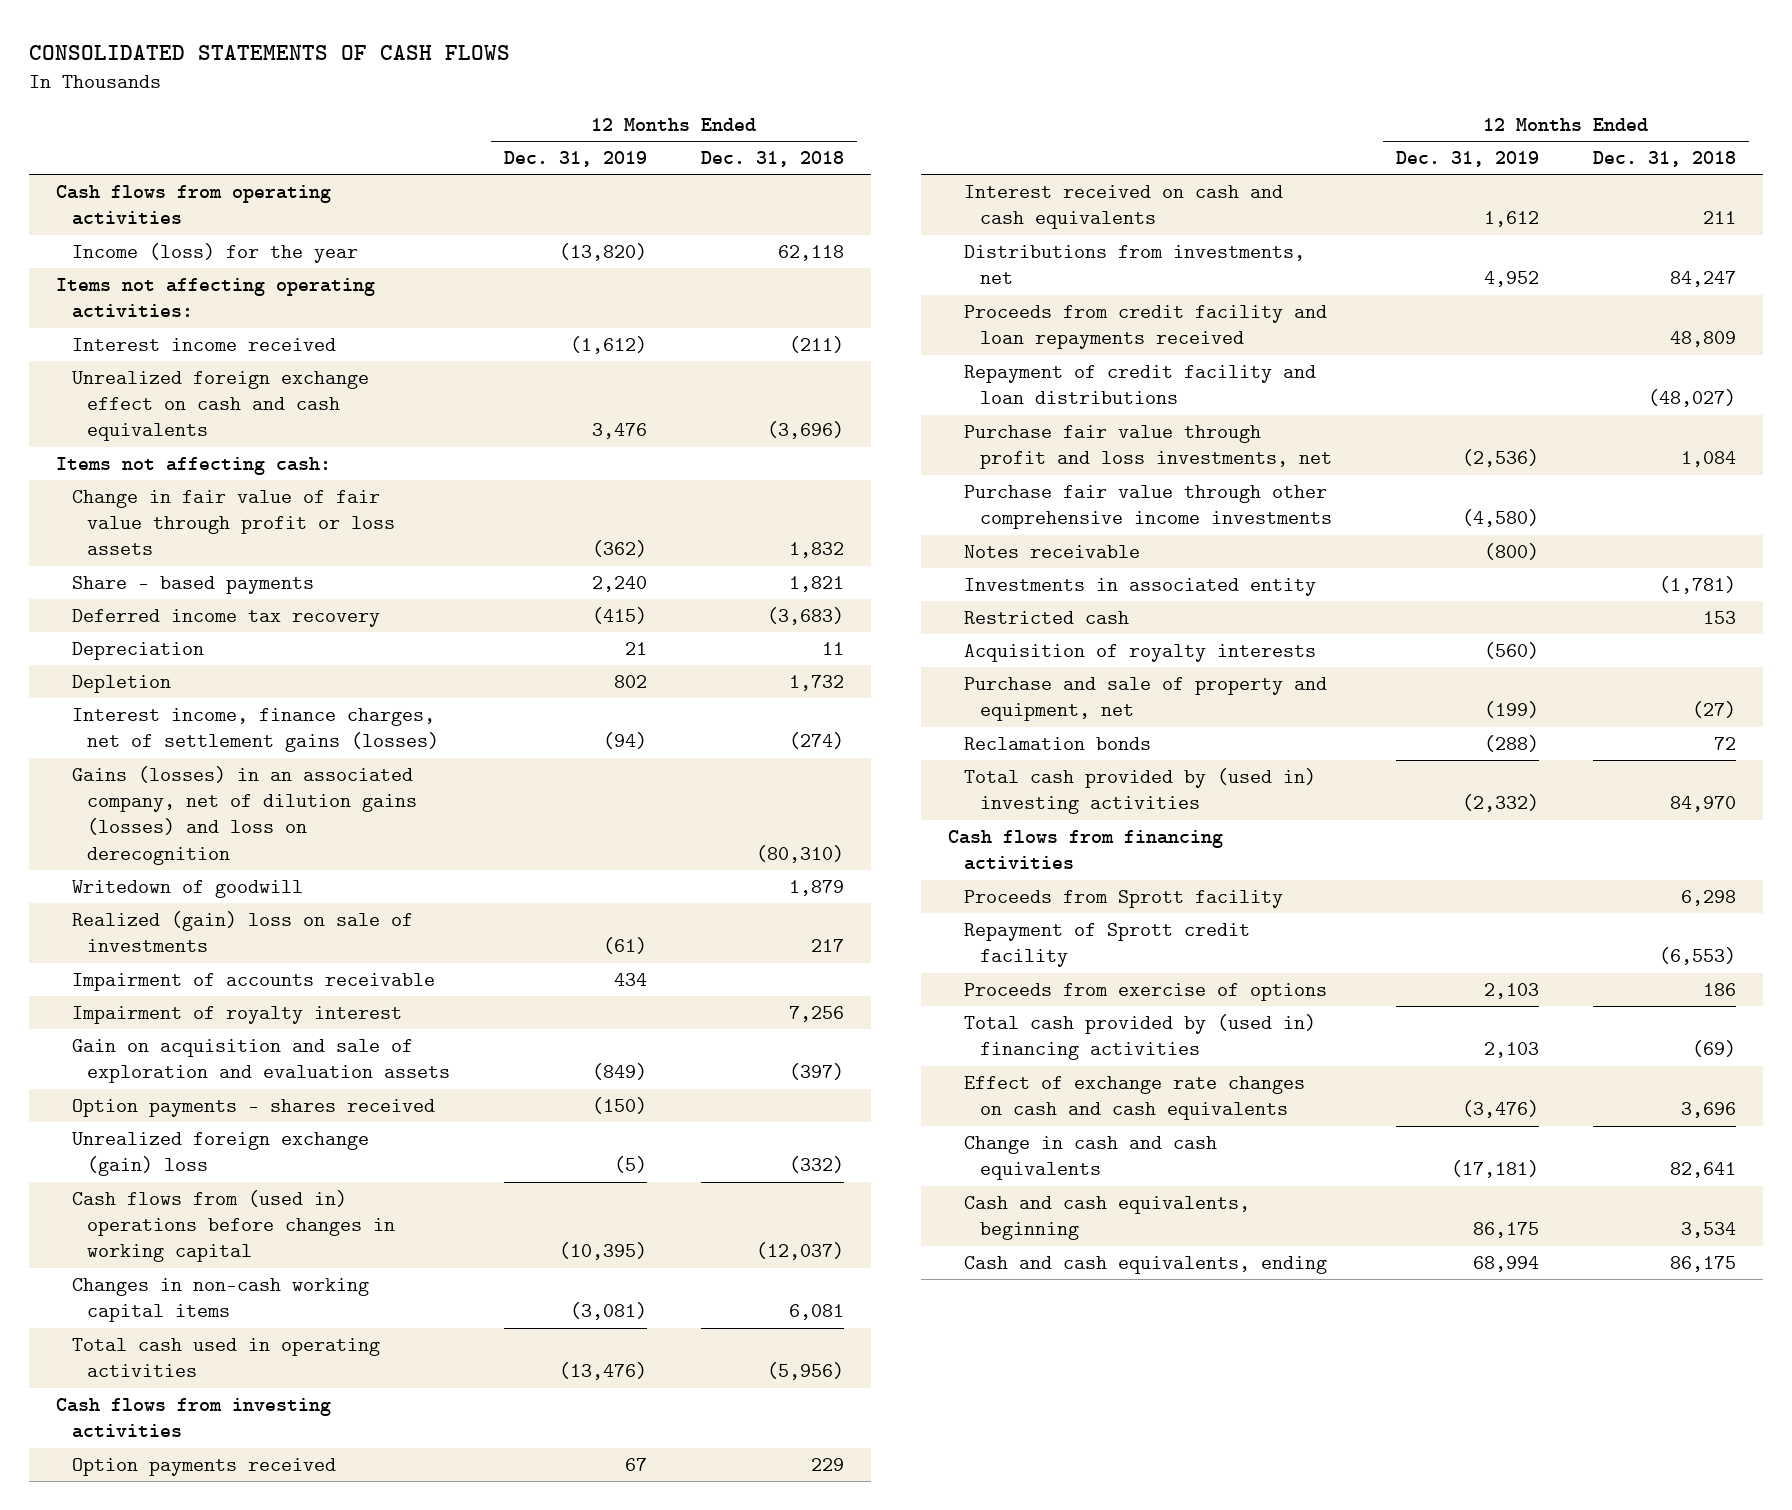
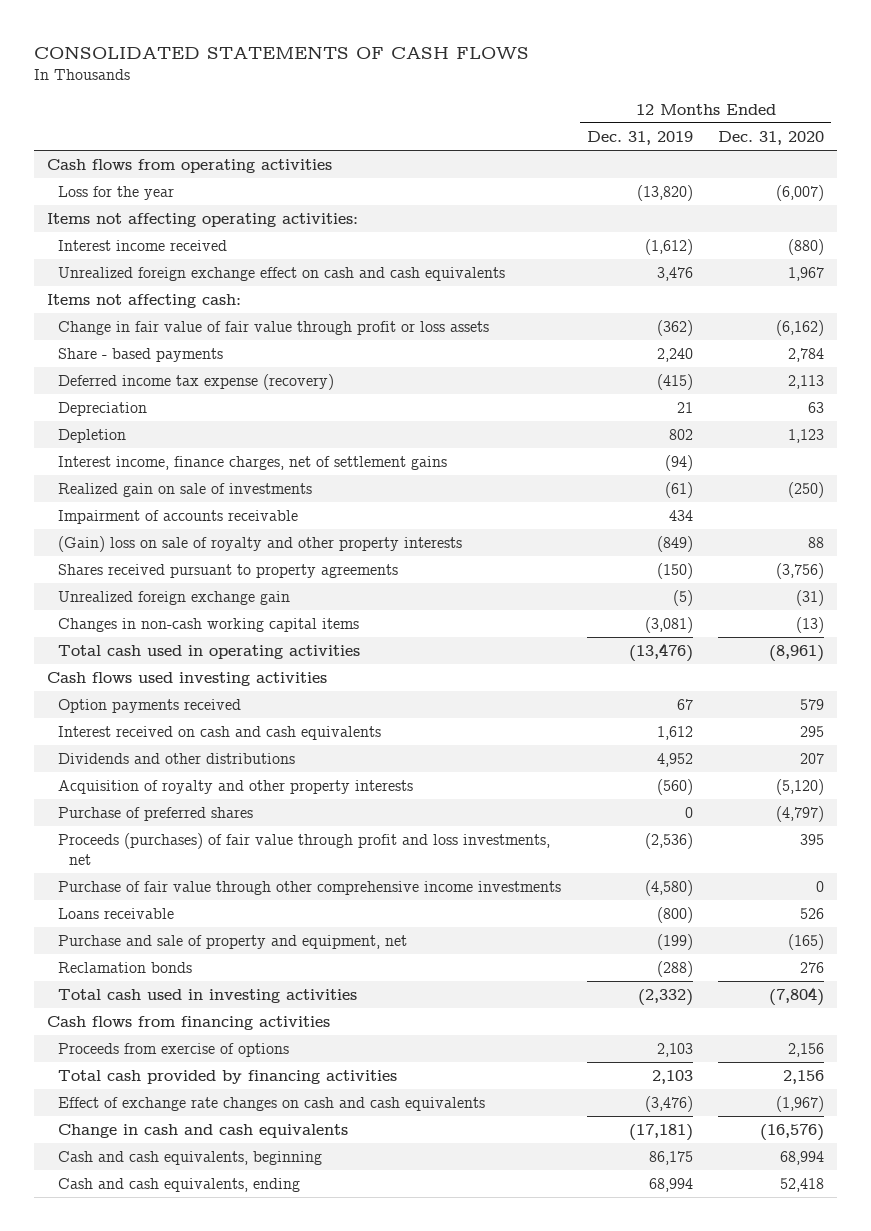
- | 12 Months Ended Dec. 31, 2019 | 12 Months Ended Dec. 31, 2018
+ | 12 Months Ended Dec. 31, 2019 | 12 Months Ended Dec. 31, 2020
- Income (loss) for the year | (13,820) | 62,118
+ Loss for the year | (13,820) | (6,007)
- Deferred income tax recovery | (415) | (3,683)
+ Deferred income tax expense (recovery) | (415) | 2,113
- Interest income, finance charges, net of settlement gains (losses) | (94) | (274)
- Gains (losses) in an associated company, net of dilution gains (losses) and loss on derecognition | | (80,310)
- Writedown of goodwill | | 1,879
- Realized (gain) loss on sale of investments | (61) | 217
+ Interest income, finance charges, net of settlement gains | (94) |
+ Realized gain on sale of investments | (61) | (250)
- Impairment of royalty interest | | 7,256
- Gain on acquisition and sale of exploration and evaluation assets | (849) | (397)
- Option payments - shares received | (150) |
- Unrealized foreign exchange (gain) loss | (5) | (332)
- Cash flows from (used in) operations before changes in working capital | (10,395) | (12,037)
+ (Gain) loss on sale of royalty and other property interests | (849) | 88
+ Shares received pursuant to property agreements | (150) | (3,756)
+ Unrealized foreign exchange gain | (5) | (31)
- Cash flows from investing activities
+ Cash flows used investing activities
- Distributions from investments, net | 4,952 | 84,247
- Proceeds from credit facility and loan repayments received | | 48,809
- Repayment of credit facility and loan distributions | | (48,027)
- Purchase fair value through profit and loss investments, net | (2,536) | 1,084
- Purchase fair value through other comprehensive income investments | (4,580) |
- Notes receivable | (800) |
- Investments in associated entity | | (1,781)
- Restricted cash | | 153
- Acquisition of royalty interests | (560) |
+ Dividends and other distributions | 4,952 | 207
+ Acquisition of royalty and other property interests | (560) | (5,120)
+ Purchase of preferred shares | 0 | (4,797)
+ Proceeds (purchases) of fair value through profit and loss investments, net | (2,536) | 395
+ Purchase of fair value through other comprehensive income investments | (4,580) | 0
+ Loans receivable | (800) | 526
- Total cash provided by (used in) investing activities | (2,332) | 84,970
+ Total cash used in investing activities | (2,332) | (7,804)
- Proceeds from Sprott facility | | 6,298
- Repayment of Sprott credit facility | | (6,553)
- Total cash provided by (used in) financing activities | 2,103 | (69)
+ Total cash provided by financing activities | 2,103 | 2,156

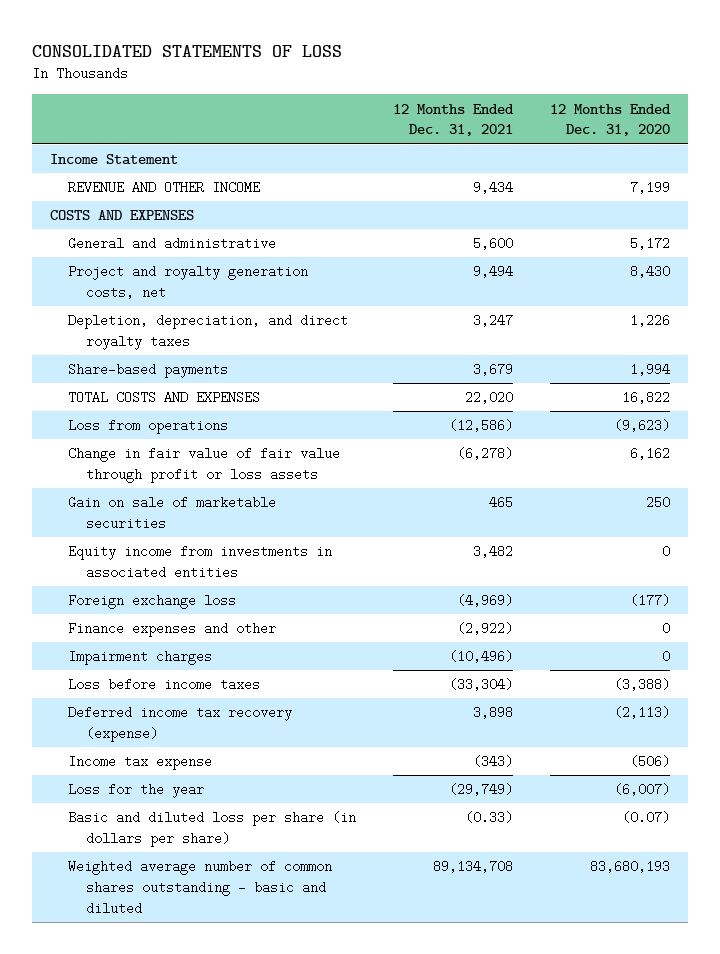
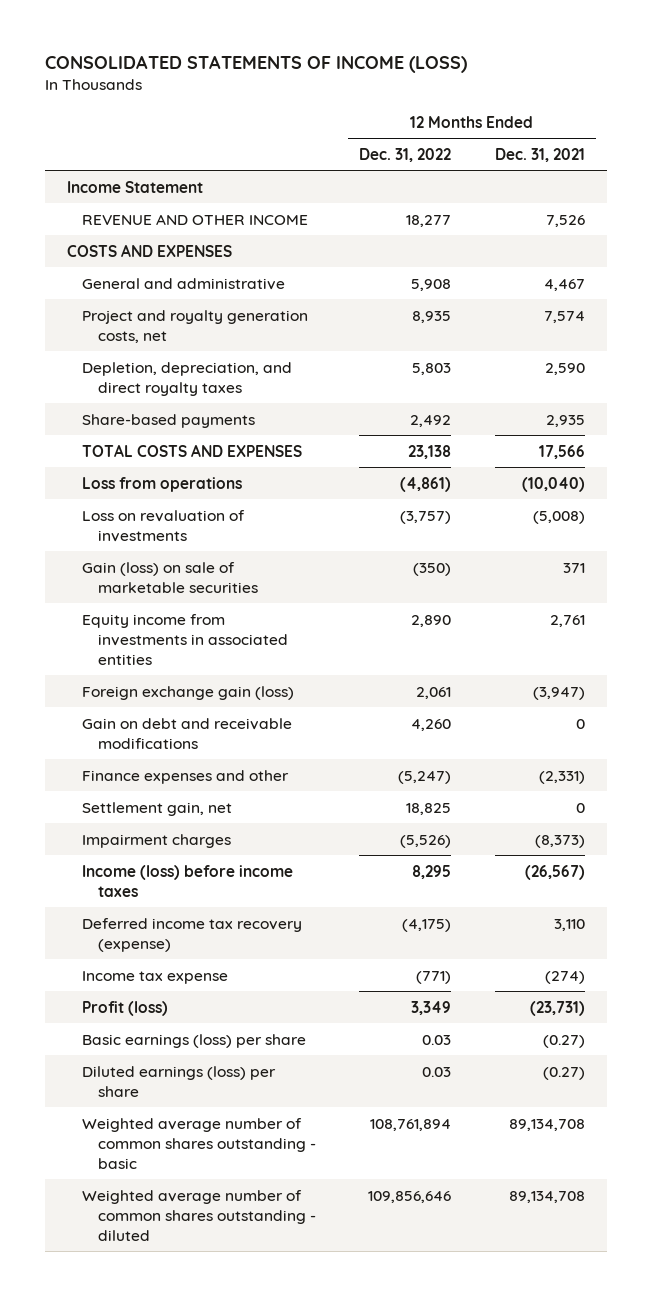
- CONSOLIDATED STATEMENTS OF LOSS
+ CONSOLIDATED STATEMENTS OF INCOME (LOSS)
- | 12 Months Ended Dec. 31, 2021 | 12 Months Ended Dec. 31, 2020
+ | 12 Months Ended Dec. 31, 2022 | 12 Months Ended Dec. 31, 2021
- REVENUE AND OTHER INCOME | 9,434 | 7,199
+ REVENUE AND OTHER INCOME | 18,277 | 7,526
- General and administrative | 5,600 | 5,172
- Project and royalty generation costs, net | 9,494 | 8,430
- Depletion, depreciation, and direct royalty taxes | 3,247 | 1,226
- Share-based payments | 3,679 | 1,994
- TOTAL COSTS AND EXPENSES | 22,020 | 16,822
- Loss from operations | (12,586) | (9,623)
- Change in fair value of fair value through profit or loss assets | (6,278) | 6,162
- Gain on sale of marketable securities | 465 | 250
- Equity income from investments in associated entities | 3,482 | 0
- Foreign exchange loss | (4,969) | (177)
- Finance expenses and other | (2,922) | 0
- Impairment charges | (10,496) | 0
- Loss before income taxes | (33,304) | (3,388)
- Deferred income tax recovery (expense) | 3,898 | (2,113)
- Income tax expense | (343) | (506)
- Loss for the year | (29,749) | (6,007)
- Basic and diluted loss per share (in dollars per share) | (0.33) | (0.07)
- Weighted average number of common shares outstanding - basic and diluted | 89,134,708 | 83,680,193
+ General and administrative | 5,908 | 4,467
+ Project and royalty generation costs, net | 8,935 | 7,574
+ Depletion, depreciation, and direct royalty taxes | 5,803 | 2,590
+ Share-based payments | 2,492 | 2,935
+ TOTAL COSTS AND EXPENSES | 23,138 | 17,566
+ Loss from operations | (4,861) | (10,040)
+ Loss on revaluation of investments | (3,757) | (5,008)
+ Gain (loss) on sale of marketable securities | (350) | 371
+ Equity income from investments in associated entities | 2,890 | 2,761
+ Foreign exchange gain (loss) | 2,061 | (3,947)
+ Gain on debt and receivable modifications | 4,260 | 0
+ Finance expenses and other | (5,247) | (2,331)
+ Settlement gain, net | 18,825 | 0
+ Impairment charges | (5,526) | (8,373)
+ Income (loss) before income taxes | 8,295 | (26,567)
+ Deferred income tax recovery (expense) | (4,175) | 3,110
+ Income tax expense | (771) | (274)
+ Profit (loss) | 3,349 | (23,731)
+ Basic earnings (loss) per share | 0.03 | (0.27)
+ Diluted earnings (loss) per share | 0.03 | (0.27)
+ Weighted average number of common shares outstanding - basic | 108,761,894 | 89,134,708
+ Weighted average number of common shares outstanding - diluted | 109,856,646 | 89,134,708

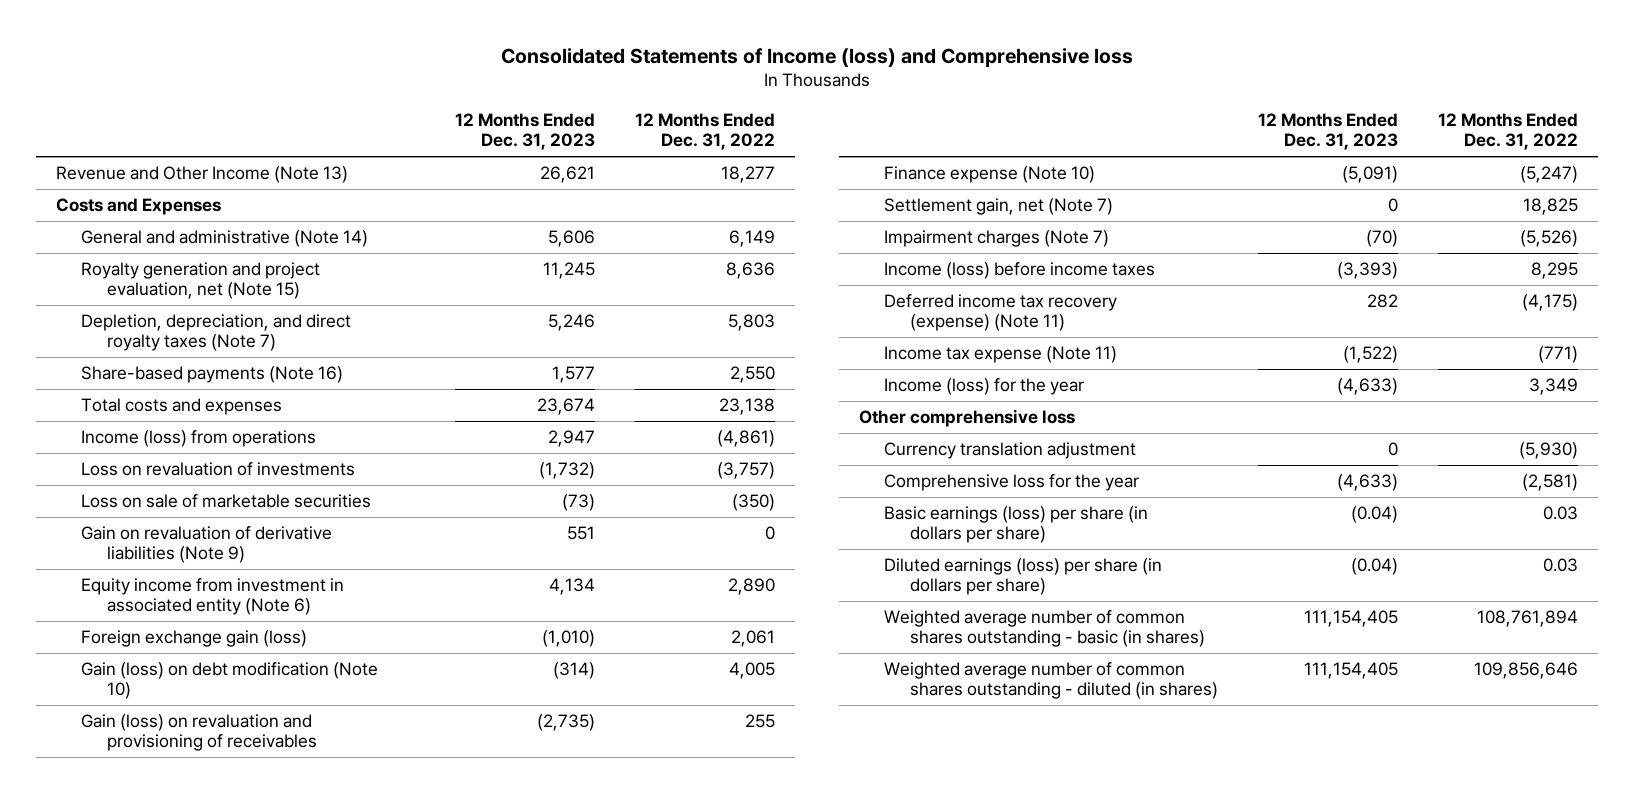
- CONSOLIDATED STATEMENTS OF INCOME (LOSS)
+ Consolidated Statements of Income (loss) and Comprehensive loss
- | 12 Months Ended Dec. 31, 2022 | 12 Months Ended Dec. 31, 2021
+ | 12 Months Ended Dec. 31, 2023 | 12 Months Ended Dec. 31, 2022
- Income Statement
- REVENUE AND OTHER INCOME | 18,277 | 7,526
- COSTS AND EXPENSES
- General and administrative | 5,908 | 4,467
- Project and royalty generation costs, net | 8,935 | 7,574
- Depletion, depreciation, and direct royalty taxes | 5,803 | 2,590
- Share-based payments | 2,492 | 2,935
- TOTAL COSTS AND EXPENSES | 23,138 | 17,566
- Loss from operations | (4,861) | (10,040)
+ Revenue and Other Income (Note 13) | 26,621 | 18,277
+ Costs and Expenses
+ General and administrative (Note 14) | 5,606 | 6,149
+ Royalty generation and project evaluation, net (Note 15) | 11,245 | 8,636
+ Depletion, depreciation, and direct royalty taxes (Note 7) | 5,246 | 5,803
+ Share-based payments (Note 16) | 1,577 | 2,550
+ Total costs and expenses | 23,674 | 23,138
+ Income (loss) from operations | 2,947 | (4,861)
- Gain (loss) on sale of marketable securities | (350) | 371
- Equity income from investments in associated entities | 2,890 | 2,761
+ Loss on sale of marketable securities | (73) | (350)
+ Gain on revaluation of derivative liabilities (Note 9) | 551 | 0
+ Equity income from investment in associated entity (Note 6) | 4,134 | 2,890
- Gain on debt and receivable modifications | 4,260 | 0
- Finance expenses and other | (5,247) | (2,331)
- Settlement gain, net | 18,825 | 0
- Impairment charges | (5,526) | (8,373)
+ Gain (loss) on debt modification (Note 10) | (314) | 4,005
+ Gain (loss) on revaluation and provisioning of receivables | (2,735) | 255
+ Finance expense (Note 10) | (5,091) | (5,247)
+ Settlement gain, net (Note 7) | 0 | 18,825
+ Impairment charges (Note 7) | (70) | (5,526)
- Deferred income tax recovery (expense) | (4,175) | 3,110
- Income tax expense | (771) | (274)
- Profit (loss) | 3,349 | (23,731)
- Basic earnings (loss) per share | 0.03 | (0.27)
- Diluted earnings (loss) per share | 0.03 | (0.27)
- Weighted average number of common shares outstanding - basic | 108,761,894 | 89,134,708
- Weighted average number of common shares outstanding - diluted | 109,856,646 | 89,134,708
+ Deferred income tax recovery (expense) (Note 11) | 282 | (4,175)
+ Income tax expense (Note 11) | (1,522) | (771)
+ Income (loss) for the year | (4,633) | 3,349
+ Other comprehensive loss
+ Currency translation adjustment | 0 | (5,930)
+ Comprehensive loss for the year | (4,633) | (2,581)
+ Basic earnings (loss) per share (in dollars per share) | (0.04) | 0.03
+ Diluted earnings (loss) per share (in dollars per share) | (0.04) | 0.03
+ Weighted average number of common shares outstanding - basic (in shares) | 111,154,405 | 108,761,894
+ Weighted average number of common shares outstanding - diluted (in shares) | 111,154,405 | 109,856,646

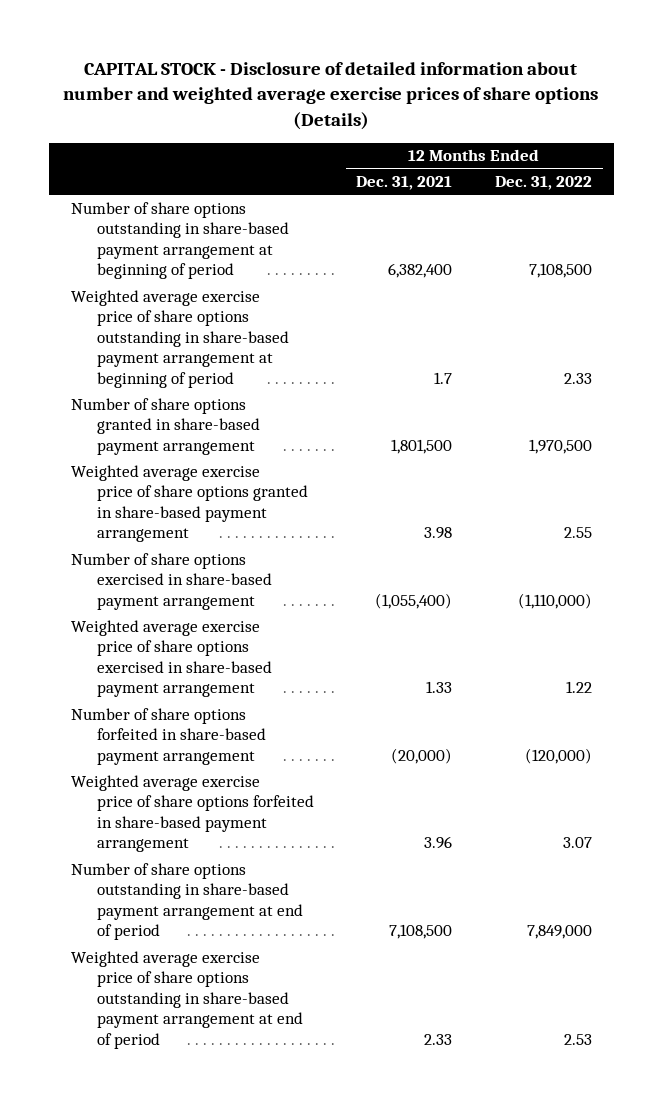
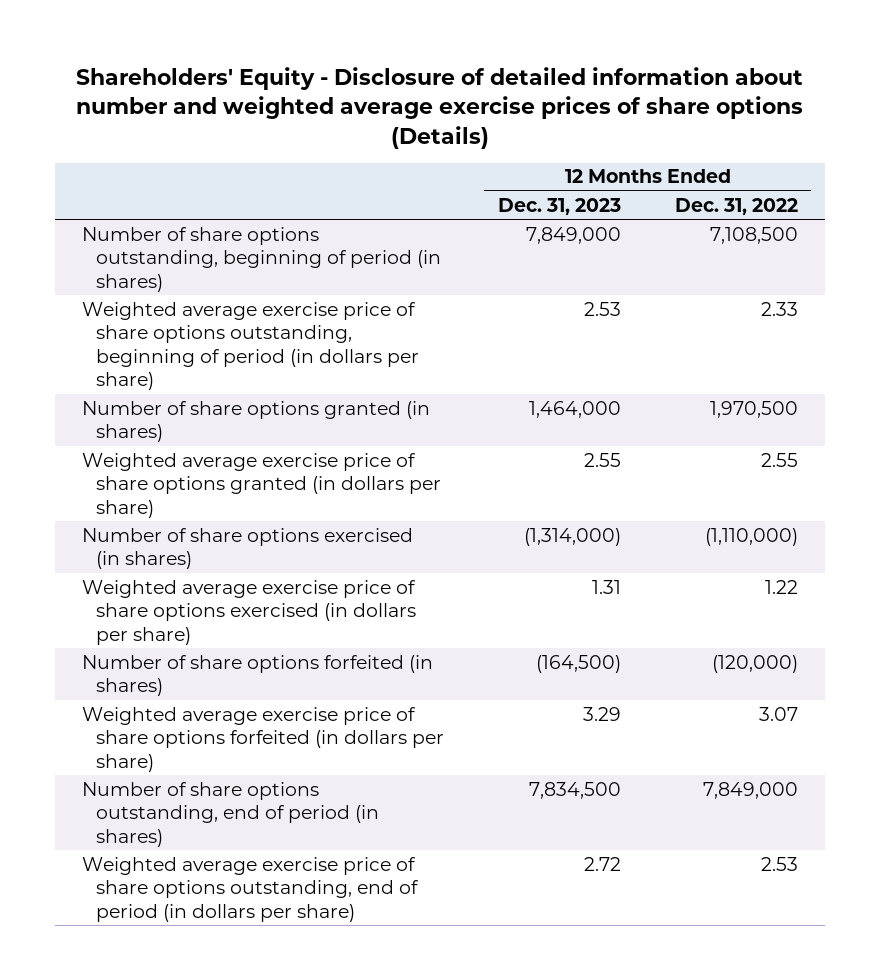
- CAPITAL STOCK - Disclosure of detailed information about number and weighted average exercise prices of share options (Details)
+ Shareholders' Equity - Disclosure of detailed information about number and weighted average exercise prices of share options (Details)
- | 12 Months Ended Dec. 31, 2021 | 12 Months Ended Dec. 31, 2022
+ | 12 Months Ended Dec. 31, 2023 | 12 Months Ended Dec. 31, 2022
- Number of share options outstanding in share-based payment arrangement at beginning of period | 6,382,400 | 7,108,500
- Weighted average exercise price of share options outstanding in share-based payment arrangement at beginning of period | 1.7 | 2.33
- Number of share options granted in share-based payment arrangement | 1,801,500 | 1,970,500
- Weighted average exercise price of share options granted in share-based payment arrangement | 3.98 | 2.55
- Number of share options exercised in share-based payment arrangement | (1,055,400) | (1,110,000)
- Weighted average exercise price of share options exercised in share-based payment arrangement | 1.33 | 1.22
- Number of share options forfeited in share-based payment arrangement | (20,000) | (120,000)
- Weighted average exercise price of share options forfeited in share-based payment arrangement | 3.96 | 3.07
- Number of share options outstanding in share-based payment arrangement at end of period | 7,108,500 | 7,849,000
- Weighted average exercise price of share options outstanding in share-based payment arrangement at end of period | 2.33 | 2.53
+ Number of share options outstanding, beginning of period (in shares) | 7,849,000 | 7,108,500
+ Weighted average exercise price of share options outstanding, beginning of period (in dollars per share) | 2.53 | 2.33
+ Number of share options granted (in shares) | 1,464,000 | 1,970,500
+ Weighted average exercise price of share options granted (in dollars per share) | 2.55 | 2.55
+ Number of share options exercised (in shares) | (1,314,000) | (1,110,000)
+ Weighted average exercise price of share options exercised (in dollars per share) | 1.31 | 1.22
+ Number of share options forfeited (in shares) | (164,500) | (120,000)
+ Weighted average exercise price of share options forfeited (in dollars per share) | 3.29 | 3.07
+ Number of share options outstanding, end of period (in shares) | 7,834,500 | 7,849,000
+ Weighted average exercise price of share options outstanding, end of period (in dollars per share) | 2.72 | 2.53

